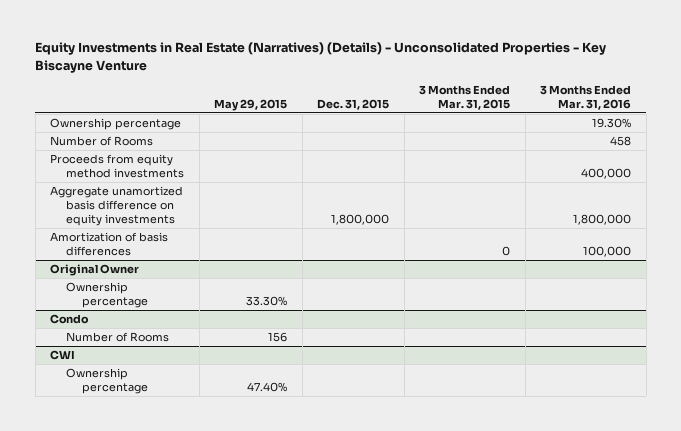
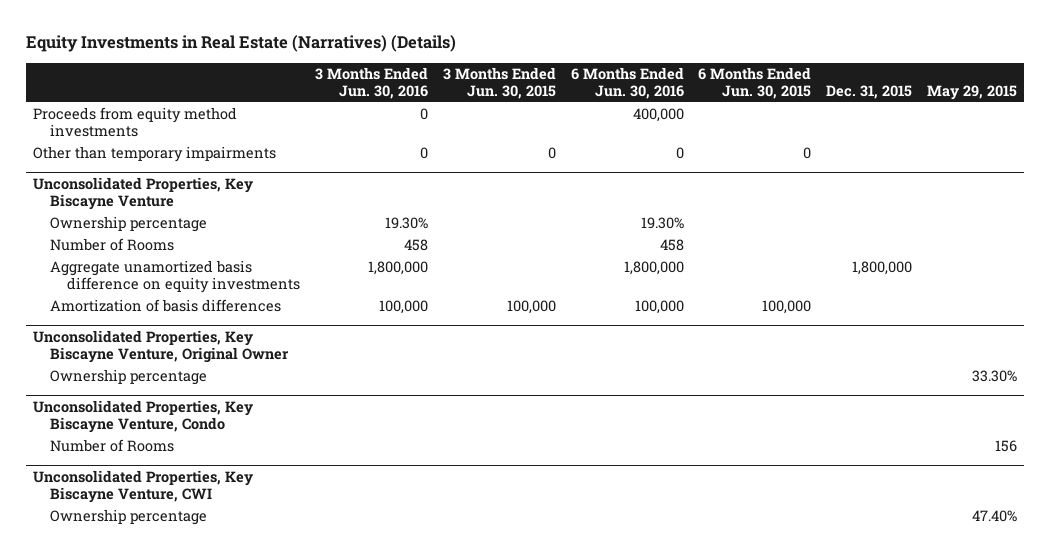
- Equity Investments in Real Estate (Narratives) (Details) - Unconsolidated Properties - Key Biscayne Venture
+ Equity Investments in Real Estate (Narratives) (Details)
- | May 29, 2015 | Dec. 31, 2015 | 3 Months Ended Mar. 31, 2015 | 3 Months Ended Mar. 31, 2016
+ | 3 Months Ended Jun. 30, 2016 | 3 Months Ended Jun. 30, 2015 | 6 Months Ended Jun. 30, 2016 | 6 Months Ended Jun. 30, 2015 | Dec. 31, 2015 | May 29, 2015
- Ownership percentage | | | | 19.30%
- Number of Rooms | | | | 458
- Aggregate unamortized basis difference on equity investments | | 1,800,000 | | 1,800,000
- Amortization of basis differences | | | 0 | 100,000
- Original Owner
+ Other than temporary impairments | 0 | 0 | 0 | 0 | |
+ Unconsolidated Properties, Key Biscayne Venture
+ Ownership percentage | 19.30% | | 19.30% | | |
+ Number of Rooms | 458 | | 458 | | |
+ Aggregate unamortized basis difference on equity investments | 1,800,000 | | 1,800,000 | | 1,800,000 |
+ Amortization of basis differences | 100,000 | 100,000 | 100,000 | 100,000 | |
+ Unconsolidated Properties, Key Biscayne Venture, Original Owner
- Condo
+ Unconsolidated Properties, Key Biscayne Venture, Condo
- CWI
+ Unconsolidated Properties, Key Biscayne Venture, CWI

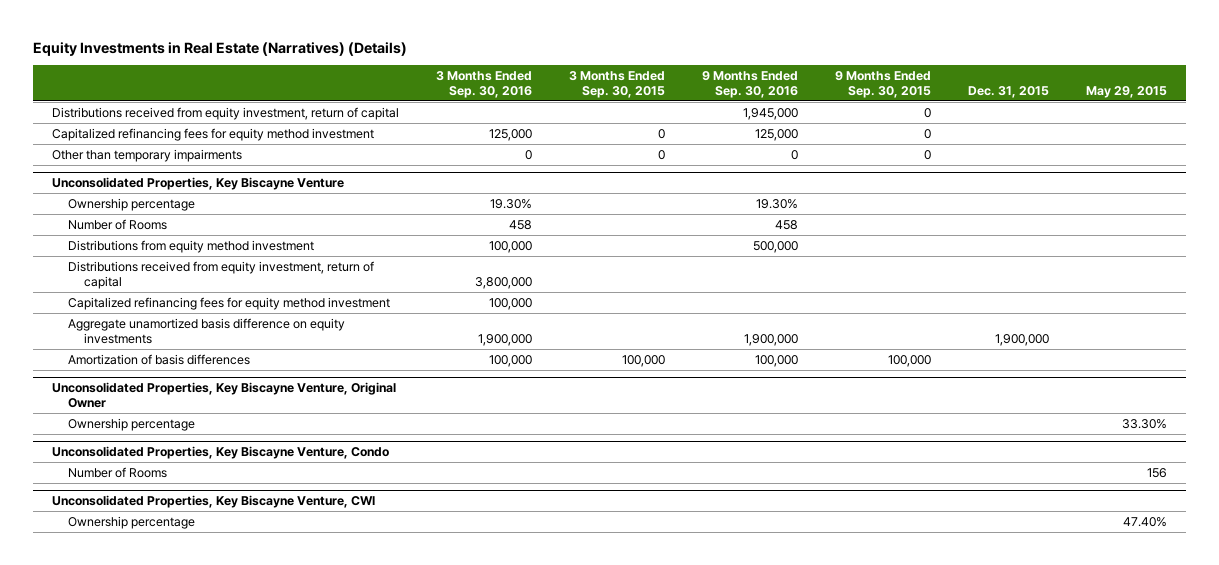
- | 3 Months Ended Jun. 30, 2016 | 3 Months Ended Jun. 30, 2015 | 6 Months Ended Jun. 30, 2016 | 6 Months Ended Jun. 30, 2015 | Dec. 31, 2015 | May 29, 2015
+ | 3 Months Ended Sep. 30, 2016 | 3 Months Ended Sep. 30, 2015 | 9 Months Ended Sep. 30, 2016 | 9 Months Ended Sep. 30, 2015 | Dec. 31, 2015 | May 29, 2015
- Proceeds from equity method investments | 0 | | 400,000 | | |
+ Distributions received from equity investment, return of capital | | | 1,945,000 | 0 | |
+ Capitalized refinancing fees for equity method investment | 125,000 | 0 | 125,000 | 0 | |
@ Unconsolidated Properties, Key Biscayne Venture
- Aggregate unamortized basis difference on equity investments | 1,800,000 | | 1,800,000 | | 1,800,000 |
+ Distributions from equity method investment | 100,000 | | 500,000 | | |
+ Distributions received from equity investment, return of capital | 3,800,000 | | | | |
+ Capitalized refinancing fees for equity method investment | 100,000 | | | | |
+ Aggregate unamortized basis difference on equity investments | 1,900,000 | | 1,900,000 | | 1,900,000 |

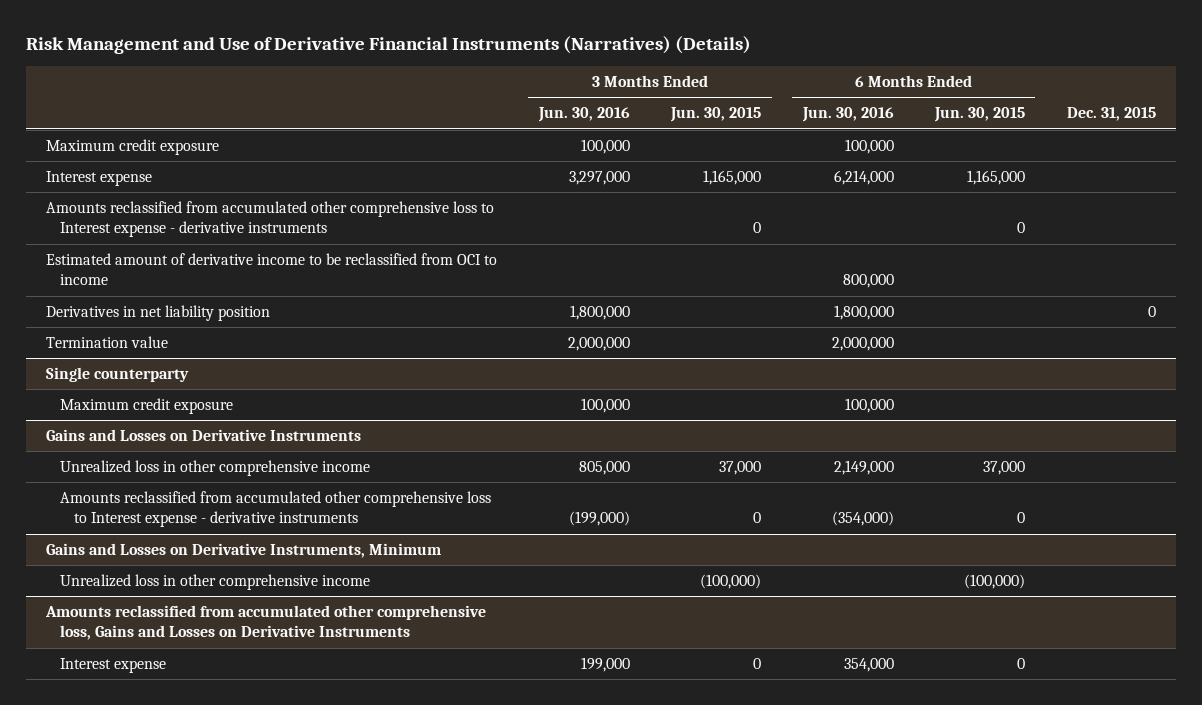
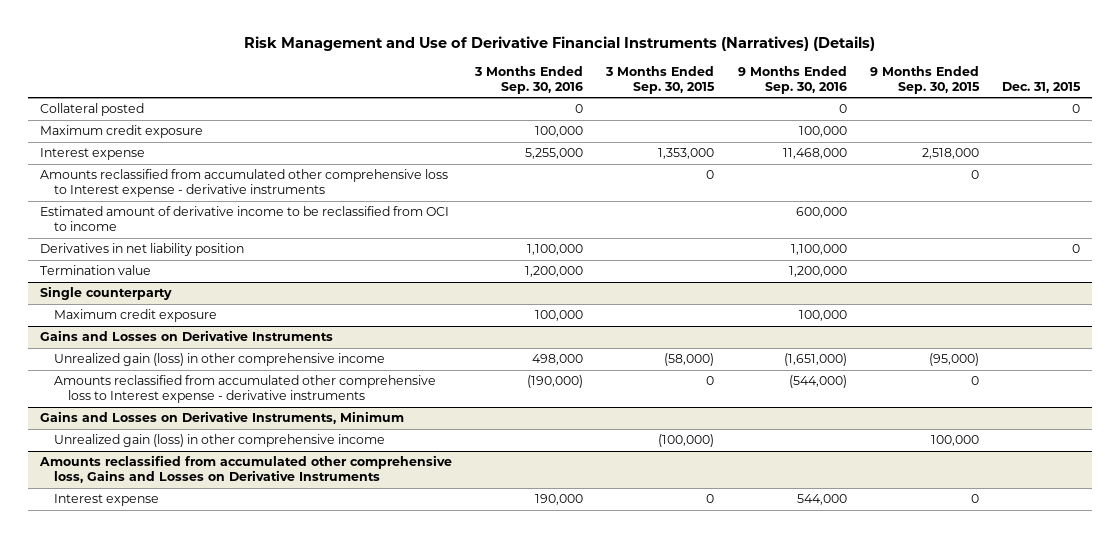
- | 3 Months Ended Jun. 30, 2016 | 3 Months Ended Jun. 30, 2015 | 6 Months Ended Jun. 30, 2016 | 6 Months Ended Jun. 30, 2015 | Dec. 31, 2015
+ | 3 Months Ended Sep. 30, 2016 | 3 Months Ended Sep. 30, 2015 | 9 Months Ended Sep. 30, 2016 | 9 Months Ended Sep. 30, 2015 | Dec. 31, 2015
+ Collateral posted | 0 | | 0 | | 0
@ Gains and Losses on Derivative Instruments
- Unrealized loss in other comprehensive income | 805,000 | 37,000 | 2,149,000 | 37,000 |
+ Unrealized gain (loss) in other comprehensive income | 498,000 | (58,000) | (1,651,000) | (95,000) |
@ Gains and Losses on Derivative Instruments, Minimum
- Unrealized loss in other comprehensive income | | (100,000) | | (100,000) |
+ Unrealized gain (loss) in other comprehensive income | | (100,000) | | 100,000 |

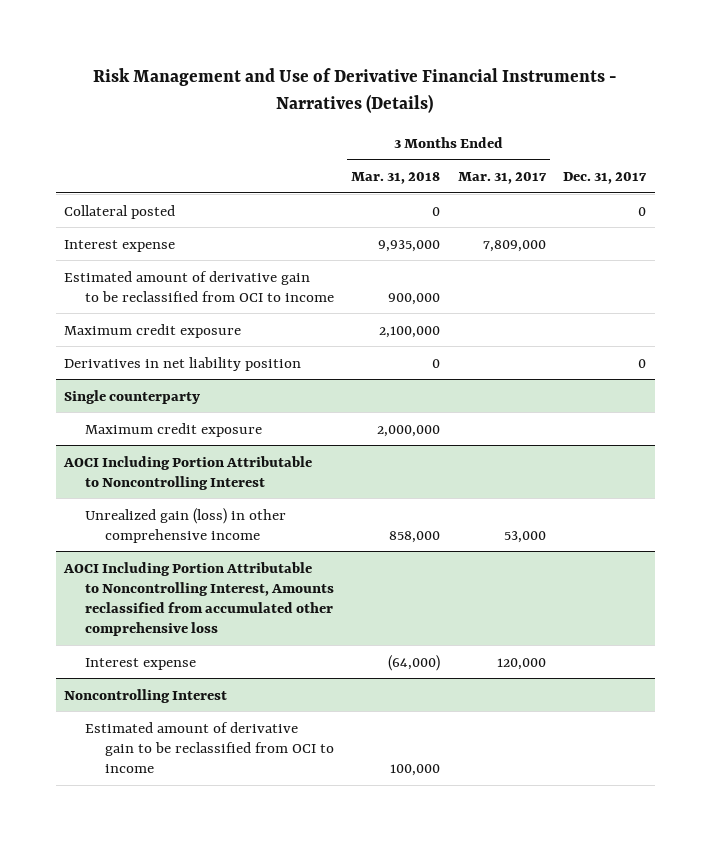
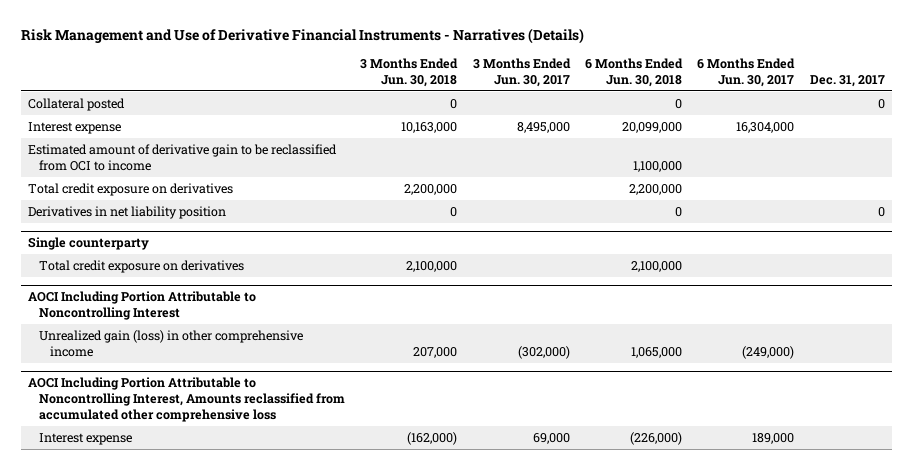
- | 3 Months Ended Mar. 31, 2018 | 3 Months Ended Mar. 31, 2017 | Dec. 31, 2017
+ | 3 Months Ended Jun. 30, 2018 | 3 Months Ended Jun. 30, 2017 | 6 Months Ended Jun. 30, 2018 | 6 Months Ended Jun. 30, 2017 | Dec. 31, 2017
- Maximum credit exposure | 2,100,000 | |
+ Total credit exposure on derivatives | 2,200,000 | | 2,200,000 | |
@ Single counterparty
- Maximum credit exposure | 2,000,000 | |
+ Total credit exposure on derivatives | 2,100,000 | | 2,100,000 | |
- Noncontrolling Interest
- Estimated amount of derivative gain to be reclassified from OCI to income | 100,000 | |

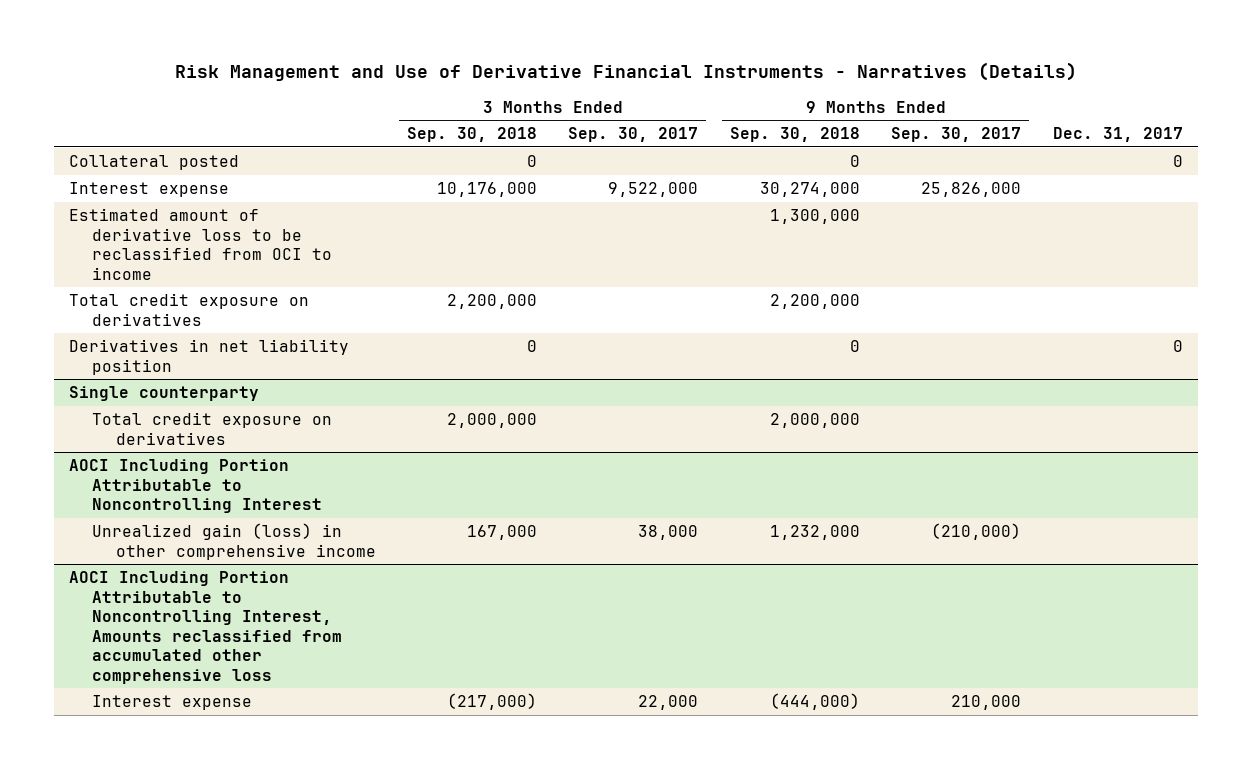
- | 3 Months Ended Jun. 30, 2018 | 3 Months Ended Jun. 30, 2017 | 6 Months Ended Jun. 30, 2018 | 6 Months Ended Jun. 30, 2017 | Dec. 31, 2017
+ | 3 Months Ended Sep. 30, 2018 | 3 Months Ended Sep. 30, 2017 | 9 Months Ended Sep. 30, 2018 | 9 Months Ended Sep. 30, 2017 | Dec. 31, 2017
- Estimated amount of derivative gain to be reclassified from OCI to income | | | 1,100,000 | |
+ Estimated amount of derivative loss to be reclassified from OCI to income | | | 1,300,000 | |

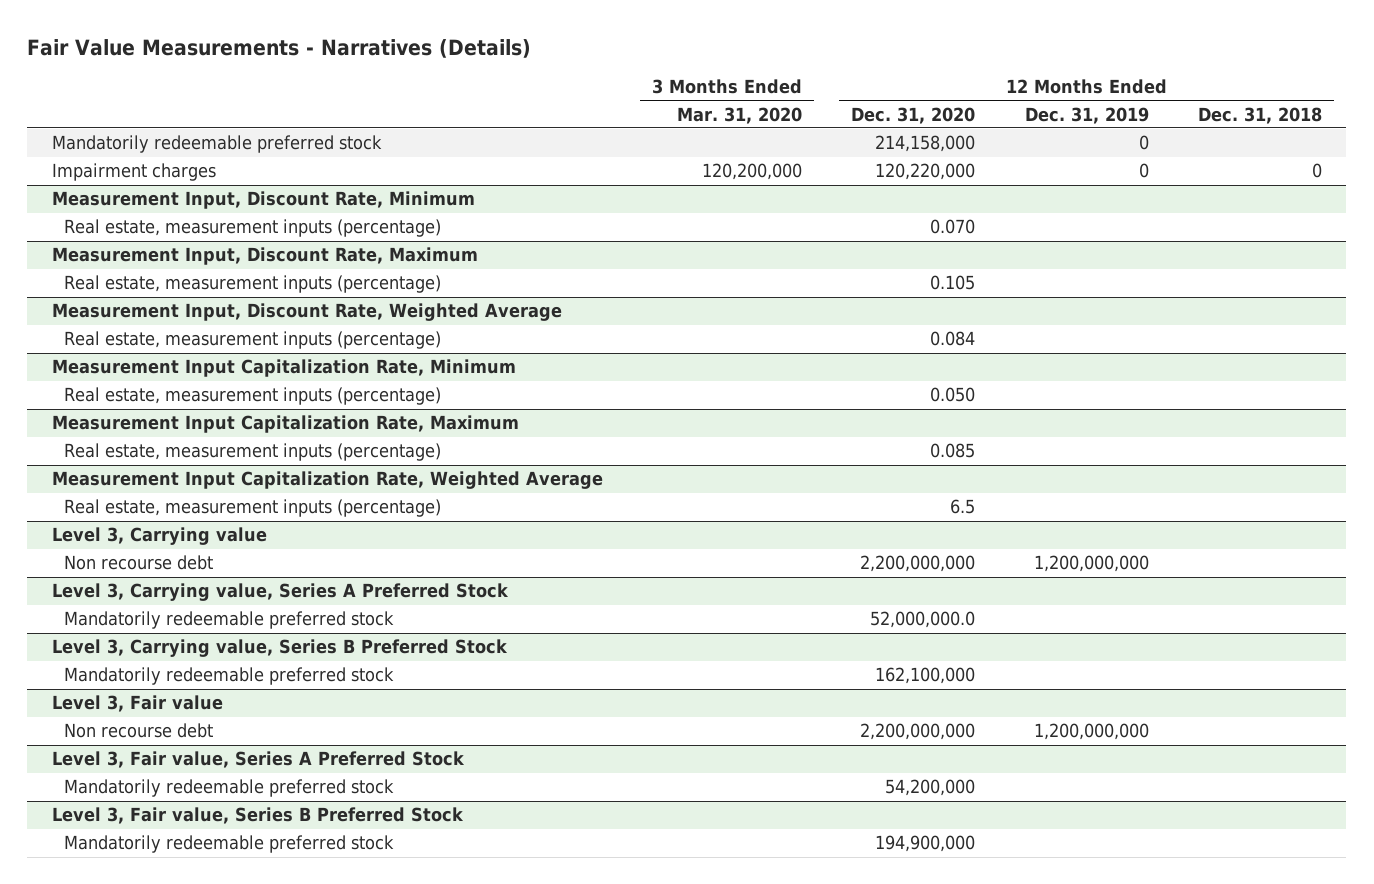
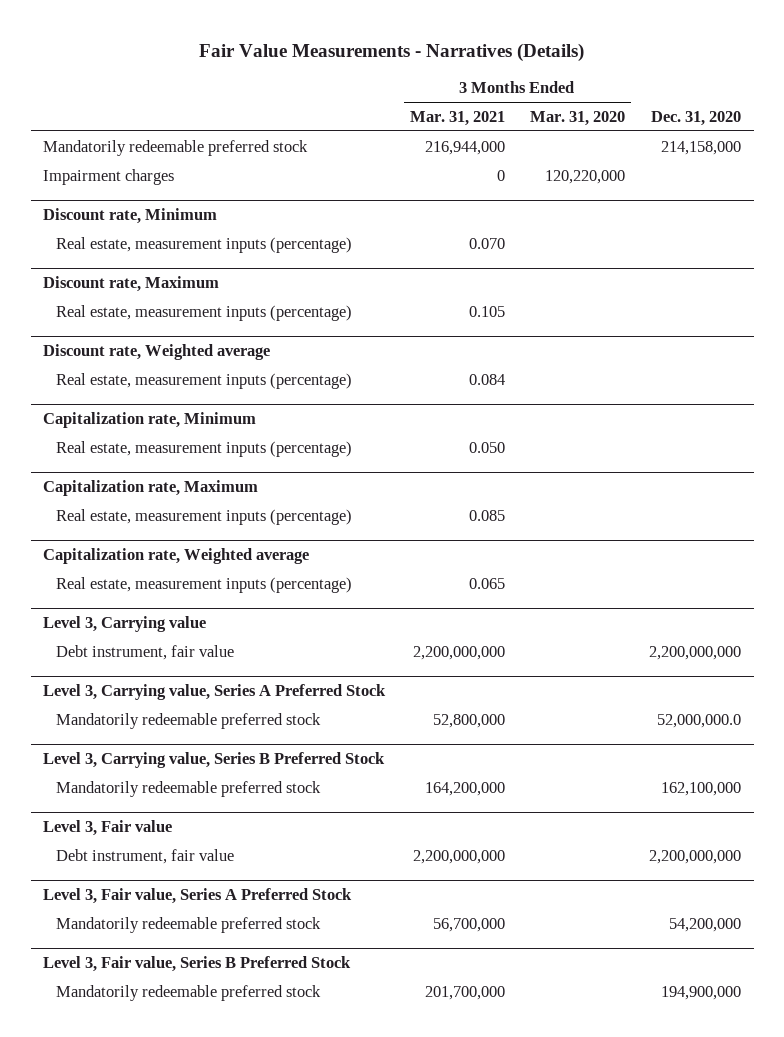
- | 3 Months Ended Mar. 31, 2020 | 12 Months Ended Dec. 31, 2020 | 12 Months Ended Dec. 31, 2019 | 12 Months Ended Dec. 31, 2018
+ | 3 Months Ended Mar. 31, 2021 | 3 Months Ended Mar. 31, 2020 | Dec. 31, 2020
- Impairment charges | 120,200,000 | 120,220,000 | 0 | 0
- Measurement Input, Discount Rate, Minimum
+ Impairment charges | 0 | 120,220,000 |
+ Discount rate, Minimum
- Measurement Input, Discount Rate, Maximum
+ Discount rate, Maximum
- Measurement Input, Discount Rate, Weighted Average
+ Discount rate, Weighted average
- Measurement Input Capitalization Rate, Minimum
+ Capitalization rate, Minimum
- Measurement Input Capitalization Rate, Maximum
+ Capitalization rate, Maximum
- Measurement Input Capitalization Rate, Weighted Average
+ Capitalization rate, Weighted average
@ Level 3, Carrying value
- Non recourse debt | | 2,200,000,000 | 1,200,000,000 |
+ Debt instrument, fair value | 2,200,000,000 | | 2,200,000,000
@ Level 3, Fair value
- Non recourse debt | | 2,200,000,000 | 1,200,000,000 |
+ Debt instrument, fair value | 2,200,000,000 | | 2,200,000,000

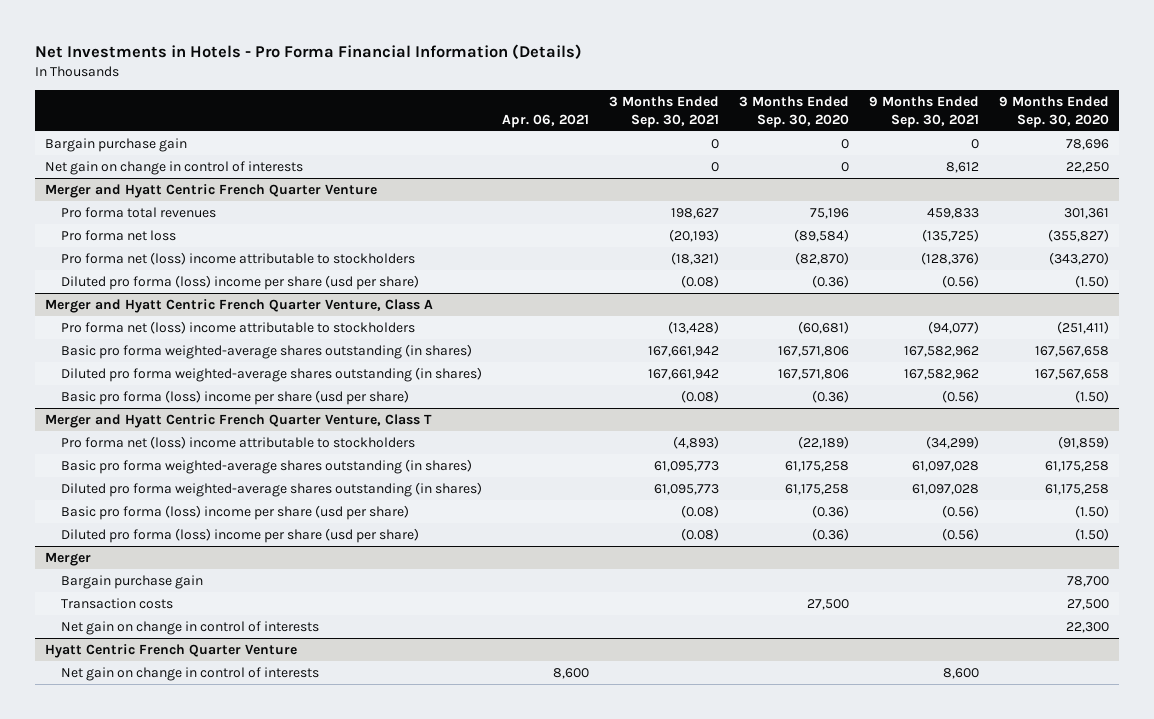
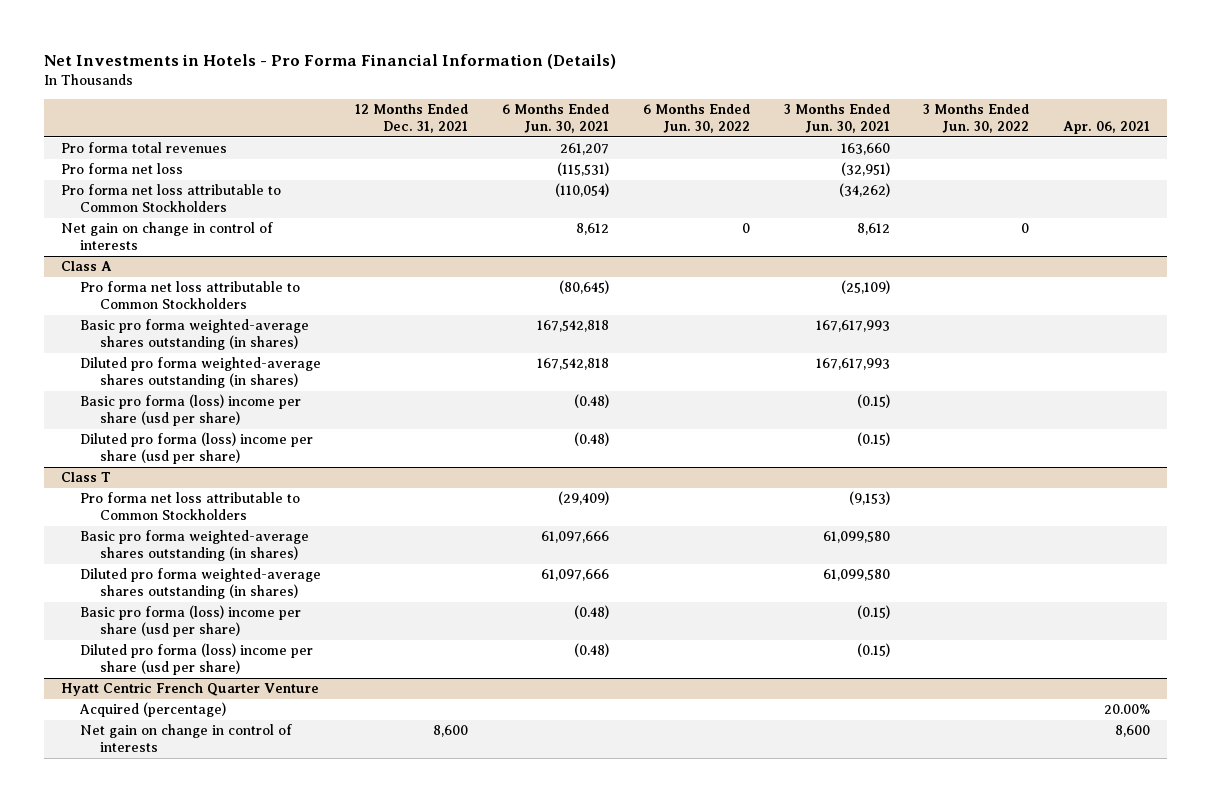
- | Apr. 06, 2021 | 3 Months Ended Sep. 30, 2021 | 3 Months Ended Sep. 30, 2020 | 9 Months Ended Sep. 30, 2021 | 9 Months Ended Sep. 30, 2020
+ | 12 Months Ended Dec. 31, 2021 | 6 Months Ended Jun. 30, 2021 | 6 Months Ended Jun. 30, 2022 | 3 Months Ended Jun. 30, 2021 | 3 Months Ended Jun. 30, 2022 | Apr. 06, 2021
- Bargain purchase gain | | 0 | 0 | 0 | 78,696
+ Pro forma total revenues | | 261,207 | | 163,660 | |
+ Pro forma net loss | | (115,531) | | (32,951) | |
+ Pro forma net loss attributable to Common Stockholders | | (110,054) | | (34,262) | |
- Merger and Hyatt Centric French Quarter Venture
- Pro forma total revenues | | 198,627 | 75,196 | 459,833 | 301,361
- Pro forma net loss | | (20,193) | (89,584) | (135,725) | (355,827)
- Pro forma net (loss) income attributable to stockholders | | (18,321) | (82,870) | (128,376) | (343,270)
- Diluted pro forma (loss) income per share (usd per share) | | (0.08) | (0.36) | (0.56) | (1.50)
- Merger and Hyatt Centric French Quarter Venture, Class A
- Pro forma net (loss) income attributable to stockholders | | (13,428) | (60,681) | (94,077) | (251,411)
+ Class A
+ Pro forma net loss attributable to Common Stockholders | | (80,645) | | (25,109) | |
- Merger and Hyatt Centric French Quarter Venture, Class T
- Pro forma net (loss) income attributable to stockholders | | (4,893) | (22,189) | (34,299) | (91,859)
+ Diluted pro forma (loss) income per share (usd per share) | | (0.48) | | (0.15) | |
+ Class T
+ Pro forma net loss attributable to Common Stockholders | | (29,409) | | (9,153) | |
- Merger
- Bargain purchase gain | | | | | 78,700
- Transaction costs | | | 27,500 | | 27,500
- Net gain on change in control of interests | | | | | 22,300
@ Hyatt Centric French Quarter Venture
+ Acquired (percentage) | | | | | | 20.00%

